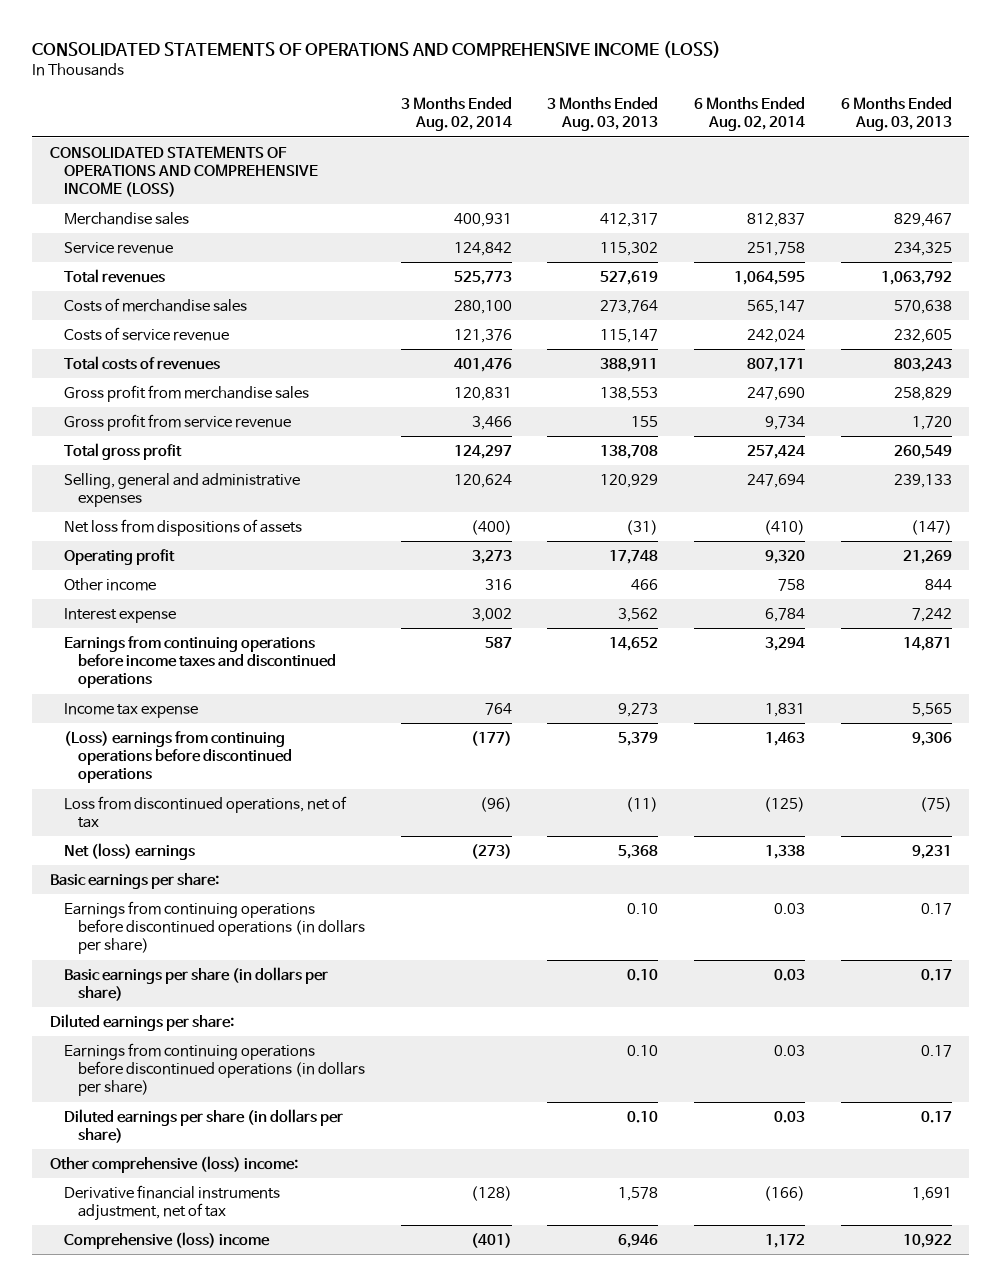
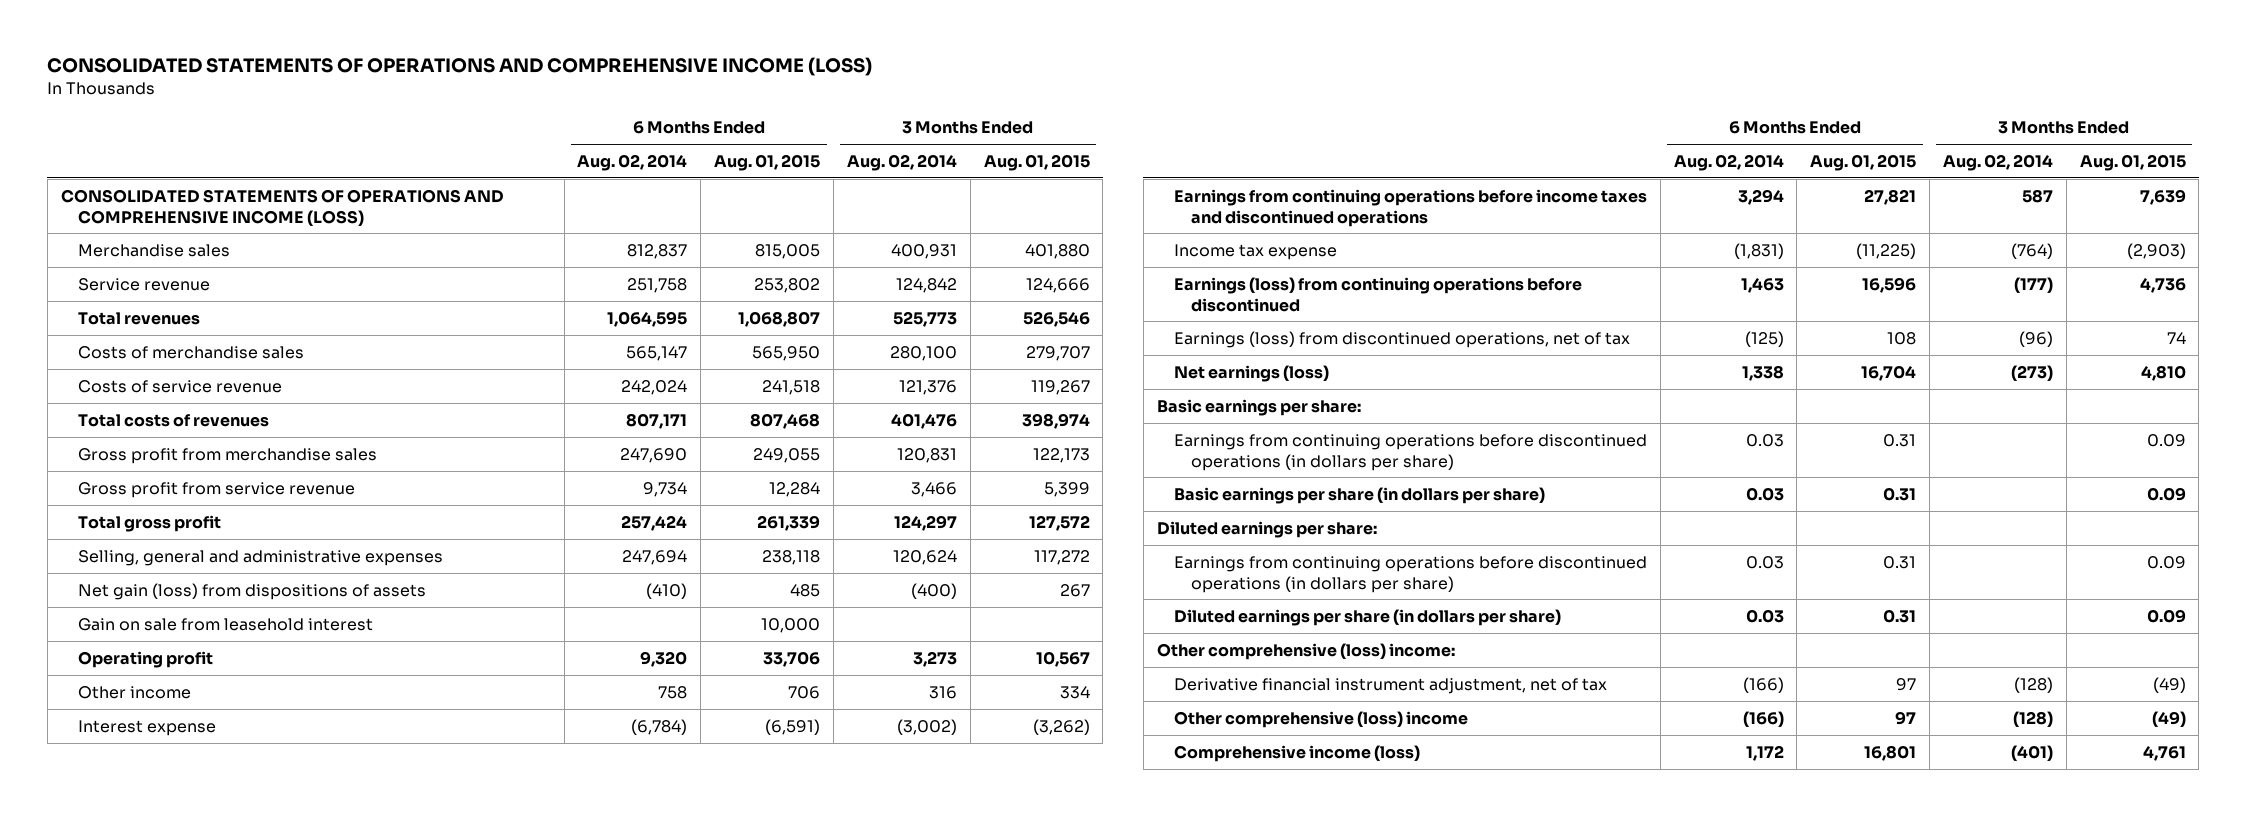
- | 3 Months Ended Aug. 02, 2014 | 3 Months Ended Aug. 03, 2013 | 6 Months Ended Aug. 02, 2014 | 6 Months Ended Aug. 03, 2013
+ | 6 Months Ended Aug. 02, 2014 | 6 Months Ended Aug. 01, 2015 | 3 Months Ended Aug. 02, 2014 | 3 Months Ended Aug. 01, 2015
- Net loss from dispositions of assets | (400) | (31) | (410) | (147)
+ Net gain (loss) from dispositions of assets | (410) | 485 | (400) | 267
+ Gain on sale from leasehold interest | | 10,000 | |
- Interest expense | 3,002 | 3,562 | 6,784 | 7,242
+ Interest expense | (6,784) | (6,591) | (3,002) | (3,262)
- Income tax expense | 764 | 9,273 | 1,831 | 5,565
- (Loss) earnings from continuing operations before discontinued operations | (177) | 5,379 | 1,463 | 9,306
- Loss from discontinued operations, net of tax | (96) | (11) | (125) | (75)
- Net (loss) earnings | (273) | 5,368 | 1,338 | 9,231
+ Income tax expense | (1,831) | (11,225) | (764) | (2,903)
+ Earnings (loss) from continuing operations before discontinued | 1,463 | 16,596 | (177) | 4,736
+ Earnings (loss) from discontinued operations, net of tax | (125) | 108 | (96) | 74
+ Net earnings (loss) | 1,338 | 16,704 | (273) | 4,810
- Derivative financial instruments adjustment, net of tax | (128) | 1,578 | (166) | 1,691
- Comprehensive (loss) income | (401) | 6,946 | 1,172 | 10,922
+ Derivative financial instrument adjustment, net of tax | (166) | 97 | (128) | (49)
+ Other comprehensive (loss) income | (166) | 97 | (128) | (49)
+ Comprehensive income (loss) | 1,172 | 16,801 | (401) | 4,761

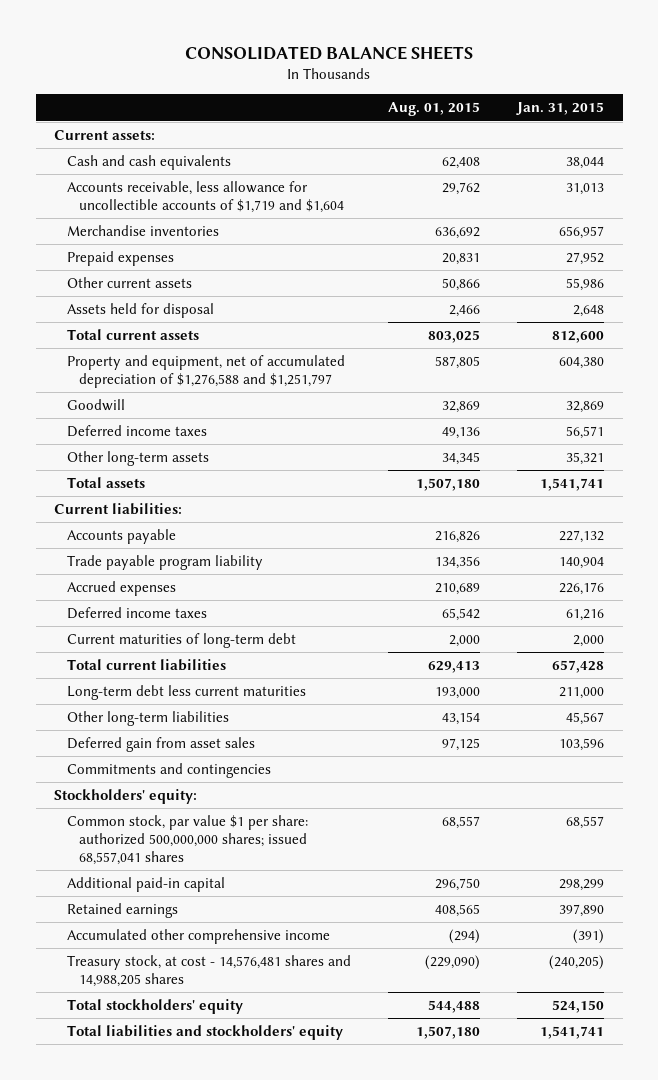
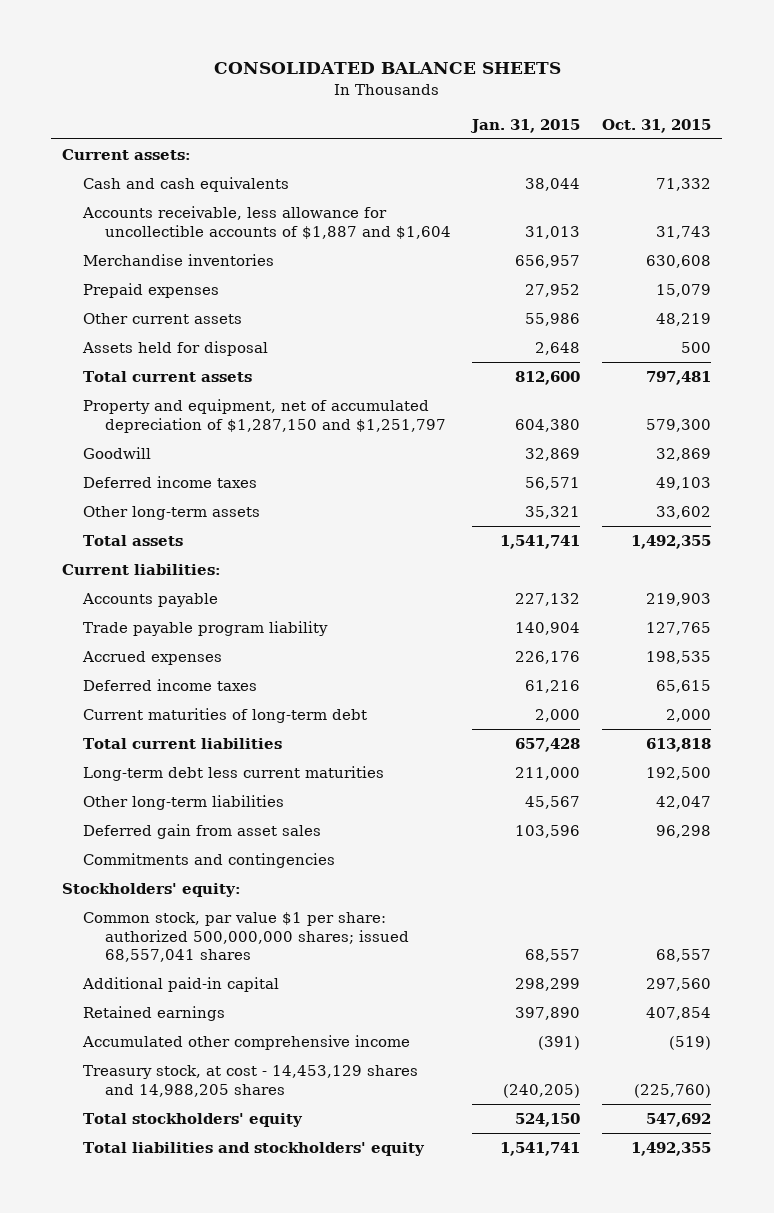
- | Aug. 01, 2015 | Jan. 31, 2015
+ | Jan. 31, 2015 | Oct. 31, 2015
- Accounts receivable, less allowance for uncollectible accounts of $1,719 and $1,604 | 29,762 | 31,013
+ Accounts receivable, less allowance for uncollectible accounts of $1,887 and $1,604 | 31,013 | 31,743
- Property and equipment, net of accumulated depreciation of $1,276,588 and $1,251,797 | 587,805 | 604,380
+ Property and equipment, net of accumulated depreciation of $1,287,150 and $1,251,797 | 604,380 | 579,300
- Treasury stock, at cost - 14,576,481 shares and 14,988,205 shares | (229,090) | (240,205)
+ Treasury stock, at cost - 14,453,129 shares and 14,988,205 shares | (240,205) | (225,760)

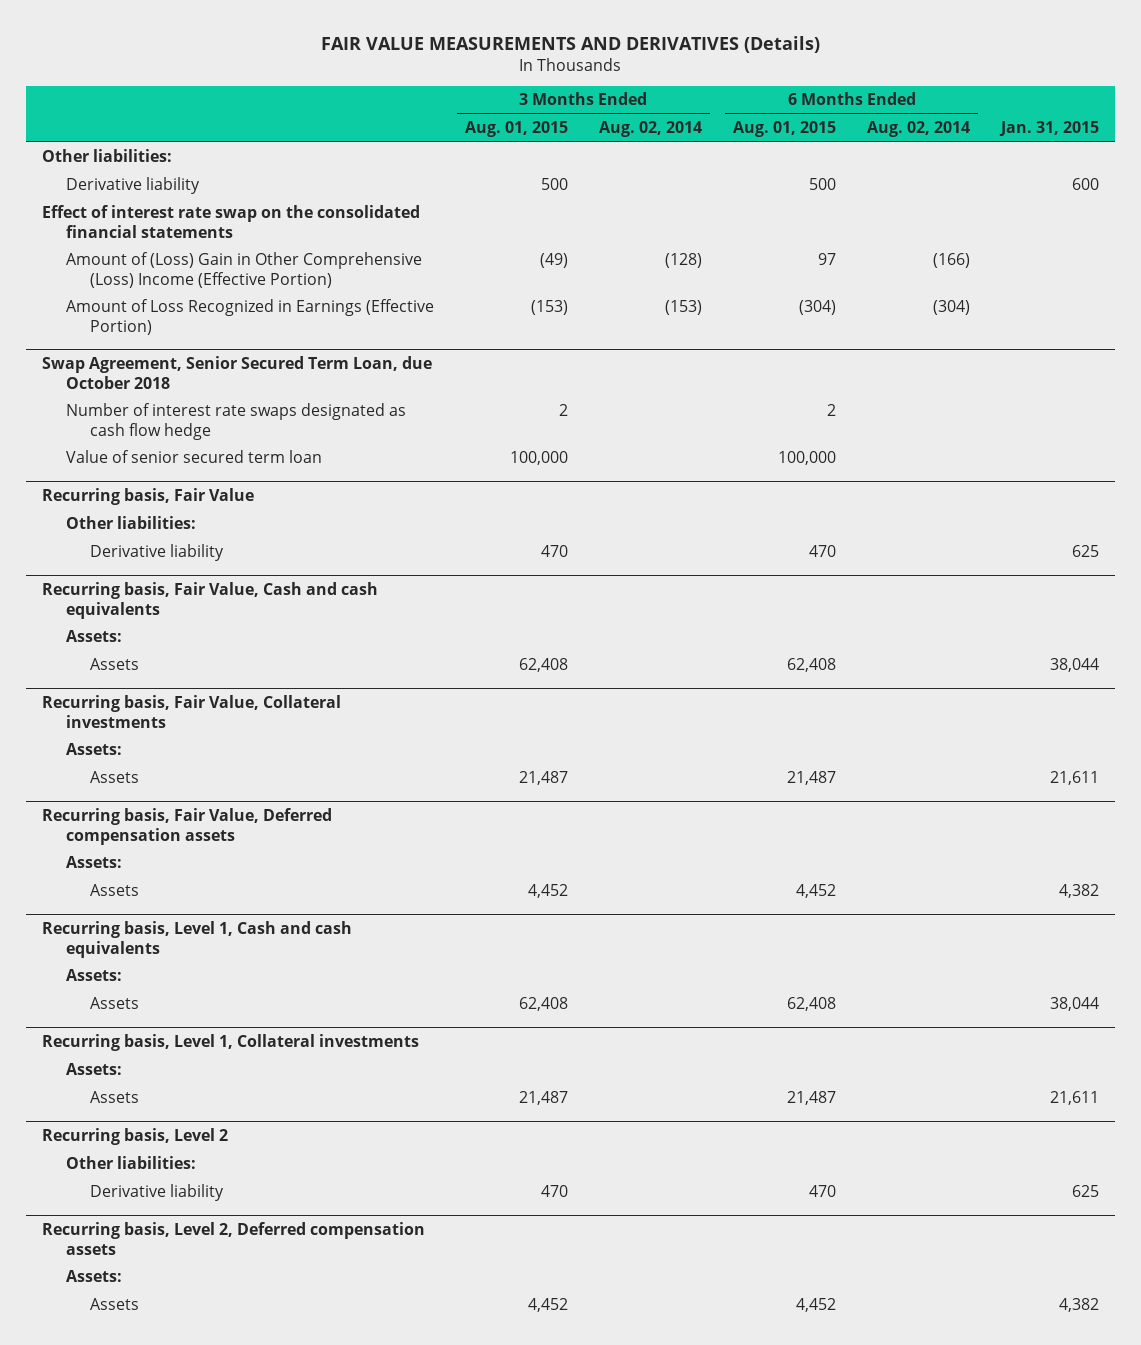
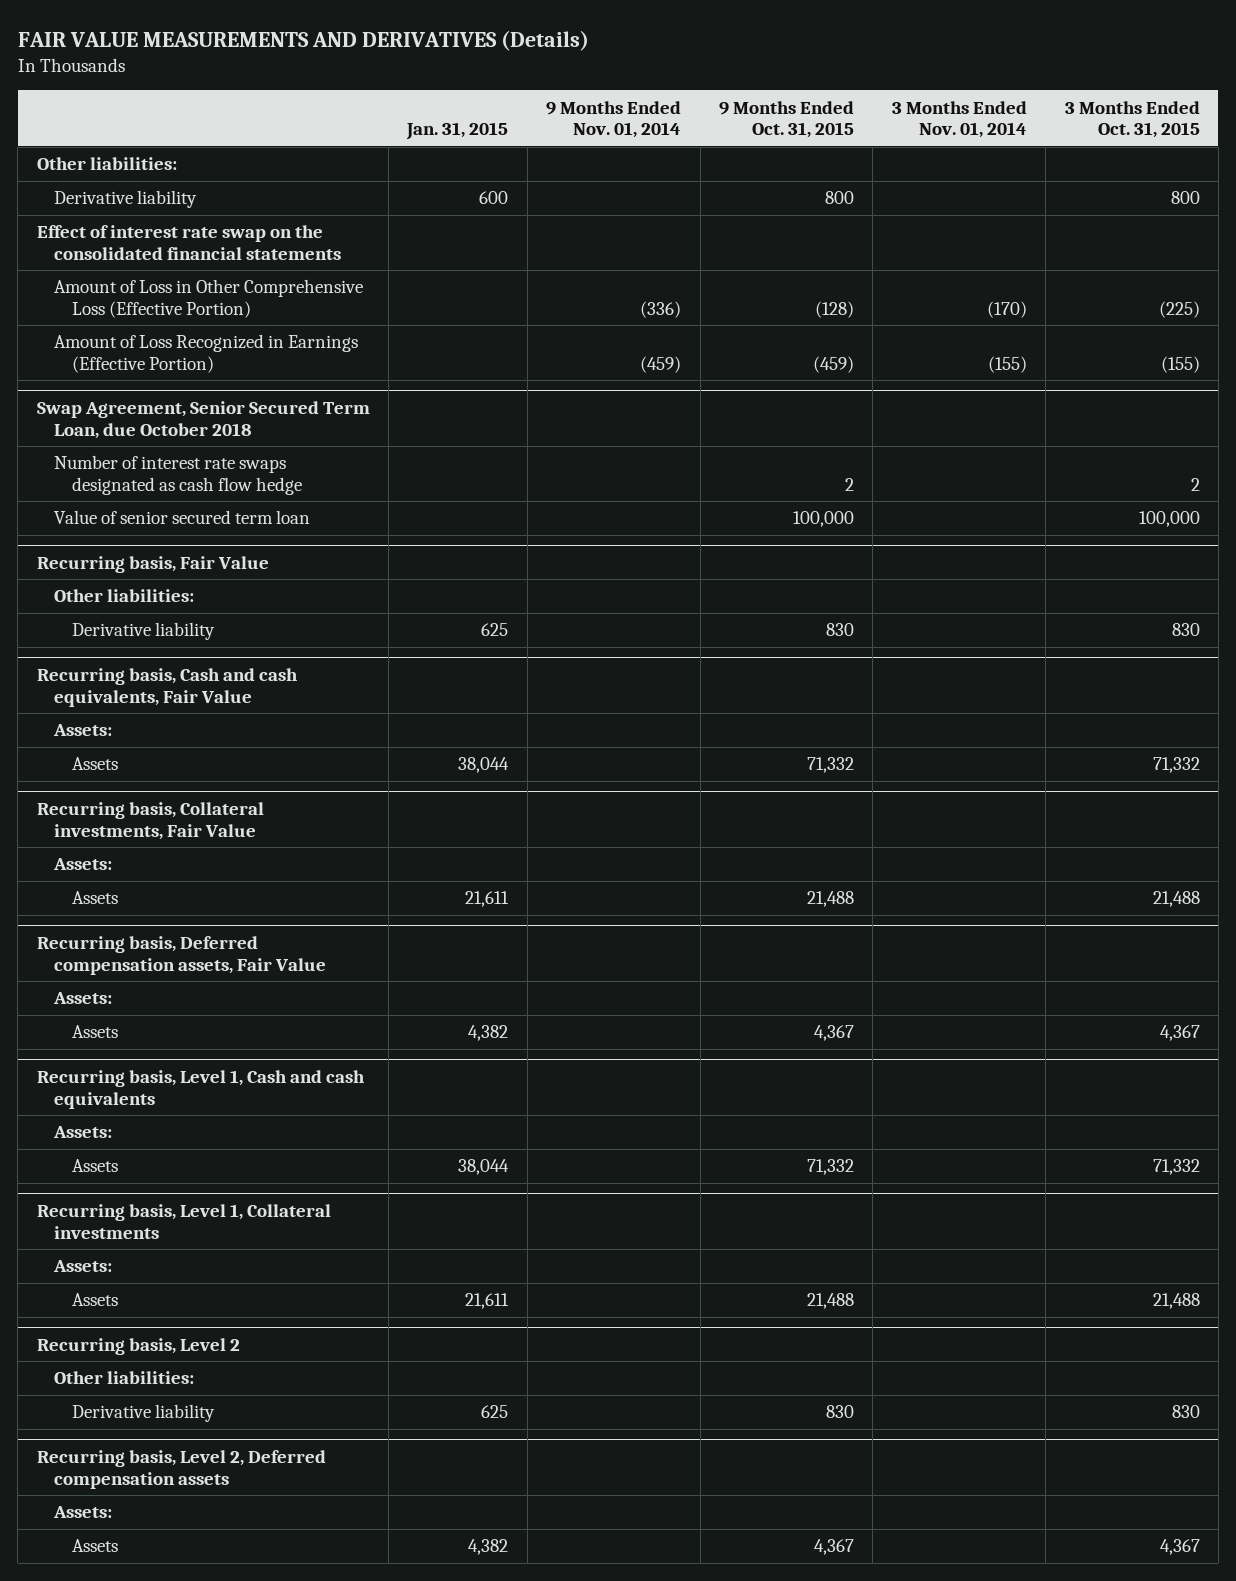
- | 3 Months Ended Aug. 01, 2015 | 3 Months Ended Aug. 02, 2014 | 6 Months Ended Aug. 01, 2015 | 6 Months Ended Aug. 02, 2014 | Jan. 31, 2015
+ | Jan. 31, 2015 | 9 Months Ended Nov. 01, 2014 | 9 Months Ended Oct. 31, 2015 | 3 Months Ended Nov. 01, 2014 | 3 Months Ended Oct. 31, 2015
- Amount of (Loss) Gain in Other Comprehensive (Loss) Income (Effective Portion) | (49) | (128) | 97 | (166) |
+ Amount of Loss in Other Comprehensive Loss (Effective Portion) | | (336) | (128) | (170) | (225)
- Recurring basis, Fair Value, Cash and cash equivalents
+ Recurring basis, Cash and cash equivalents, Fair Value
- Recurring basis, Fair Value, Collateral investments
+ Recurring basis, Collateral investments, Fair Value
- Recurring basis, Fair Value, Deferred compensation assets
+ Recurring basis, Deferred compensation assets, Fair Value

